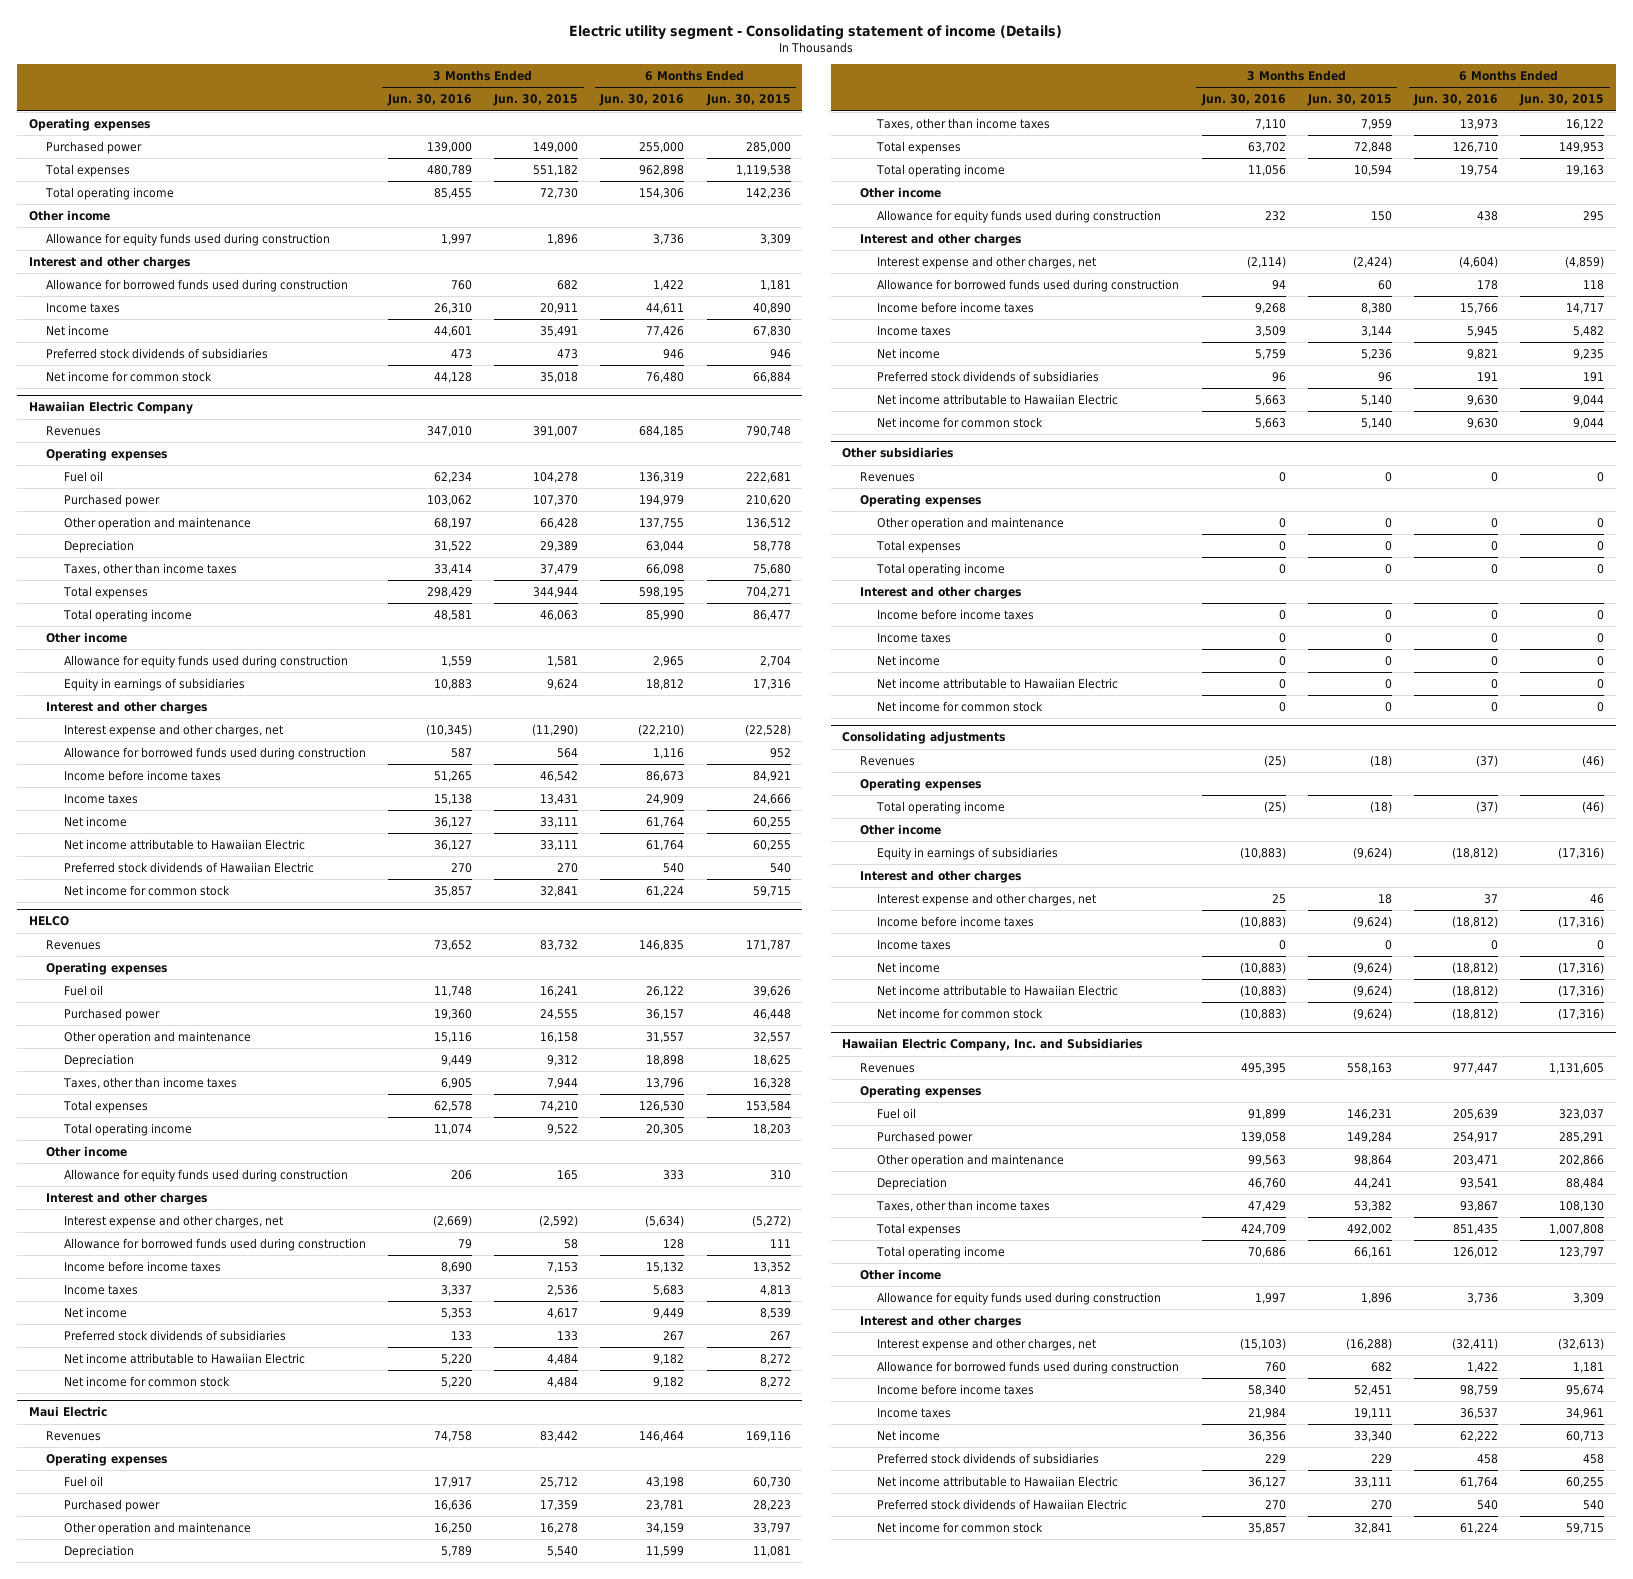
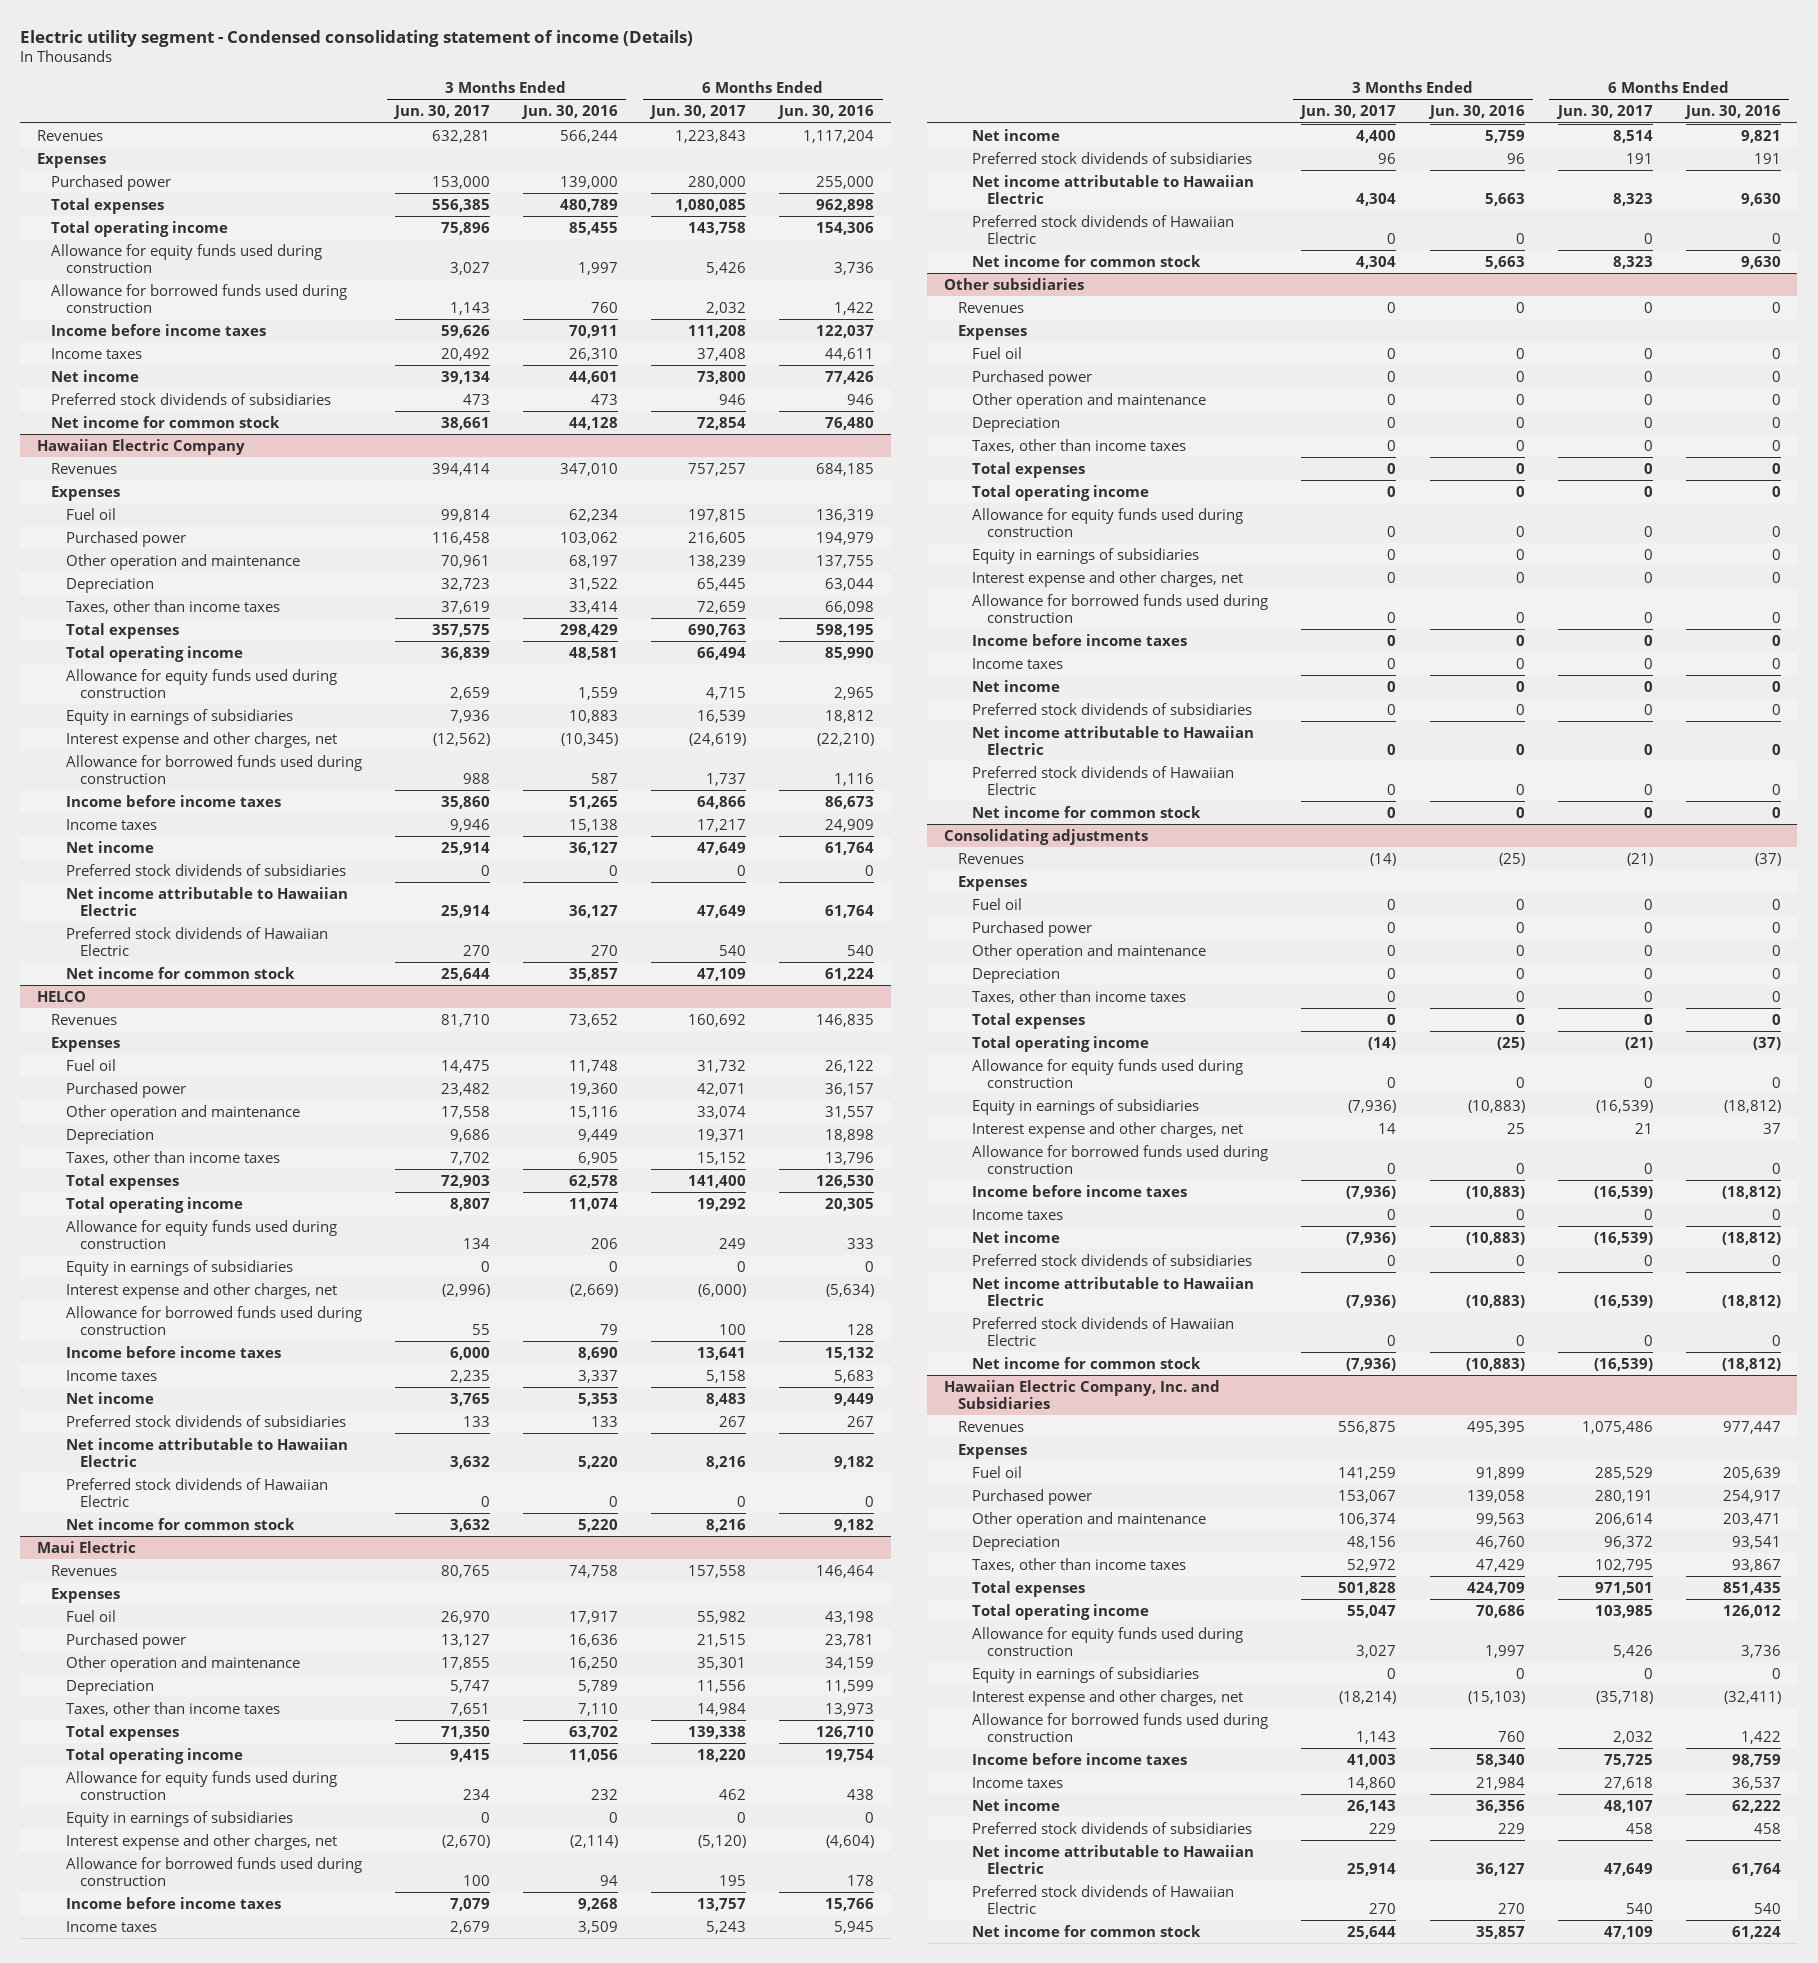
- Electric utility segment - Consolidating statement of income (Details)
+ Electric utility segment - Condensed consolidating statement of income (Details)
- | 3 Months Ended Jun. 30, 2016 | 3 Months Ended Jun. 30, 2015 | 6 Months Ended Jun. 30, 2016 | 6 Months Ended Jun. 30, 2015
+ | 3 Months Ended Jun. 30, 2017 | 3 Months Ended Jun. 30, 2016 | 6 Months Ended Jun. 30, 2017 | 6 Months Ended Jun. 30, 2016
- Operating expenses
+ Revenues | 632,281 | 566,244 | 1,223,843 | 1,117,204
+ Expenses
- Other income
- Interest and other charges
+ Income before income taxes | 59,626 | 70,911 | 111,208 | 122,037
@ Hawaiian Electric Company
- Operating expenses
+ Expenses
- Other income
- Interest and other charges
+ Preferred stock dividends of subsidiaries | 0 | 0 | 0 | 0
@ HELCO
- Operating expenses
+ Expenses
- Other income
- Interest and other charges
+ Equity in earnings of subsidiaries | 0 | 0 | 0 | 0
+ Preferred stock dividends of Hawaiian Electric | 0 | 0 | 0 | 0
@ Maui Electric
- Operating expenses
+ Expenses
- Other income
- Interest and other charges
+ Equity in earnings of subsidiaries | 0 | 0 | 0 | 0
+ Preferred stock dividends of Hawaiian Electric | 0 | 0 | 0 | 0
@ Other subsidiaries
- Operating expenses
+ Expenses
+ Fuel oil | 0 | 0 | 0 | 0
+ Purchased power | 0 | 0 | 0 | 0
+ Depreciation | 0 | 0 | 0 | 0
+ Taxes, other than income taxes | 0 | 0 | 0 | 0
- Interest and other charges
+ Allowance for equity funds used during construction | 0 | 0 | 0 | 0
+ Equity in earnings of subsidiaries | 0 | 0 | 0 | 0
+ Interest expense and other charges, net | 0 | 0 | 0 | 0
+ Allowance for borrowed funds used during construction | 0 | 0 | 0 | 0
+ Preferred stock dividends of subsidiaries | 0 | 0 | 0 | 0
+ Preferred stock dividends of Hawaiian Electric | 0 | 0 | 0 | 0
@ Consolidating adjustments
- Operating expenses
+ Expenses
+ Fuel oil | 0 | 0 | 0 | 0
+ Purchased power | 0 | 0 | 0 | 0
+ Other operation and maintenance | 0 | 0 | 0 | 0
+ Depreciation | 0 | 0 | 0 | 0
+ Taxes, other than income taxes | 0 | 0 | 0 | 0
+ Total expenses | 0 | 0 | 0 | 0
- Other income
+ Allowance for equity funds used during construction | 0 | 0 | 0 | 0
- Interest and other charges
+ Allowance for borrowed funds used during construction | 0 | 0 | 0 | 0
+ Preferred stock dividends of subsidiaries | 0 | 0 | 0 | 0
+ Preferred stock dividends of Hawaiian Electric | 0 | 0 | 0 | 0
@ Hawaiian Electric Company, Inc. and Subsidiaries
- Operating expenses
+ Expenses
- Other income
- Interest and other charges
+ Equity in earnings of subsidiaries | 0 | 0 | 0 | 0

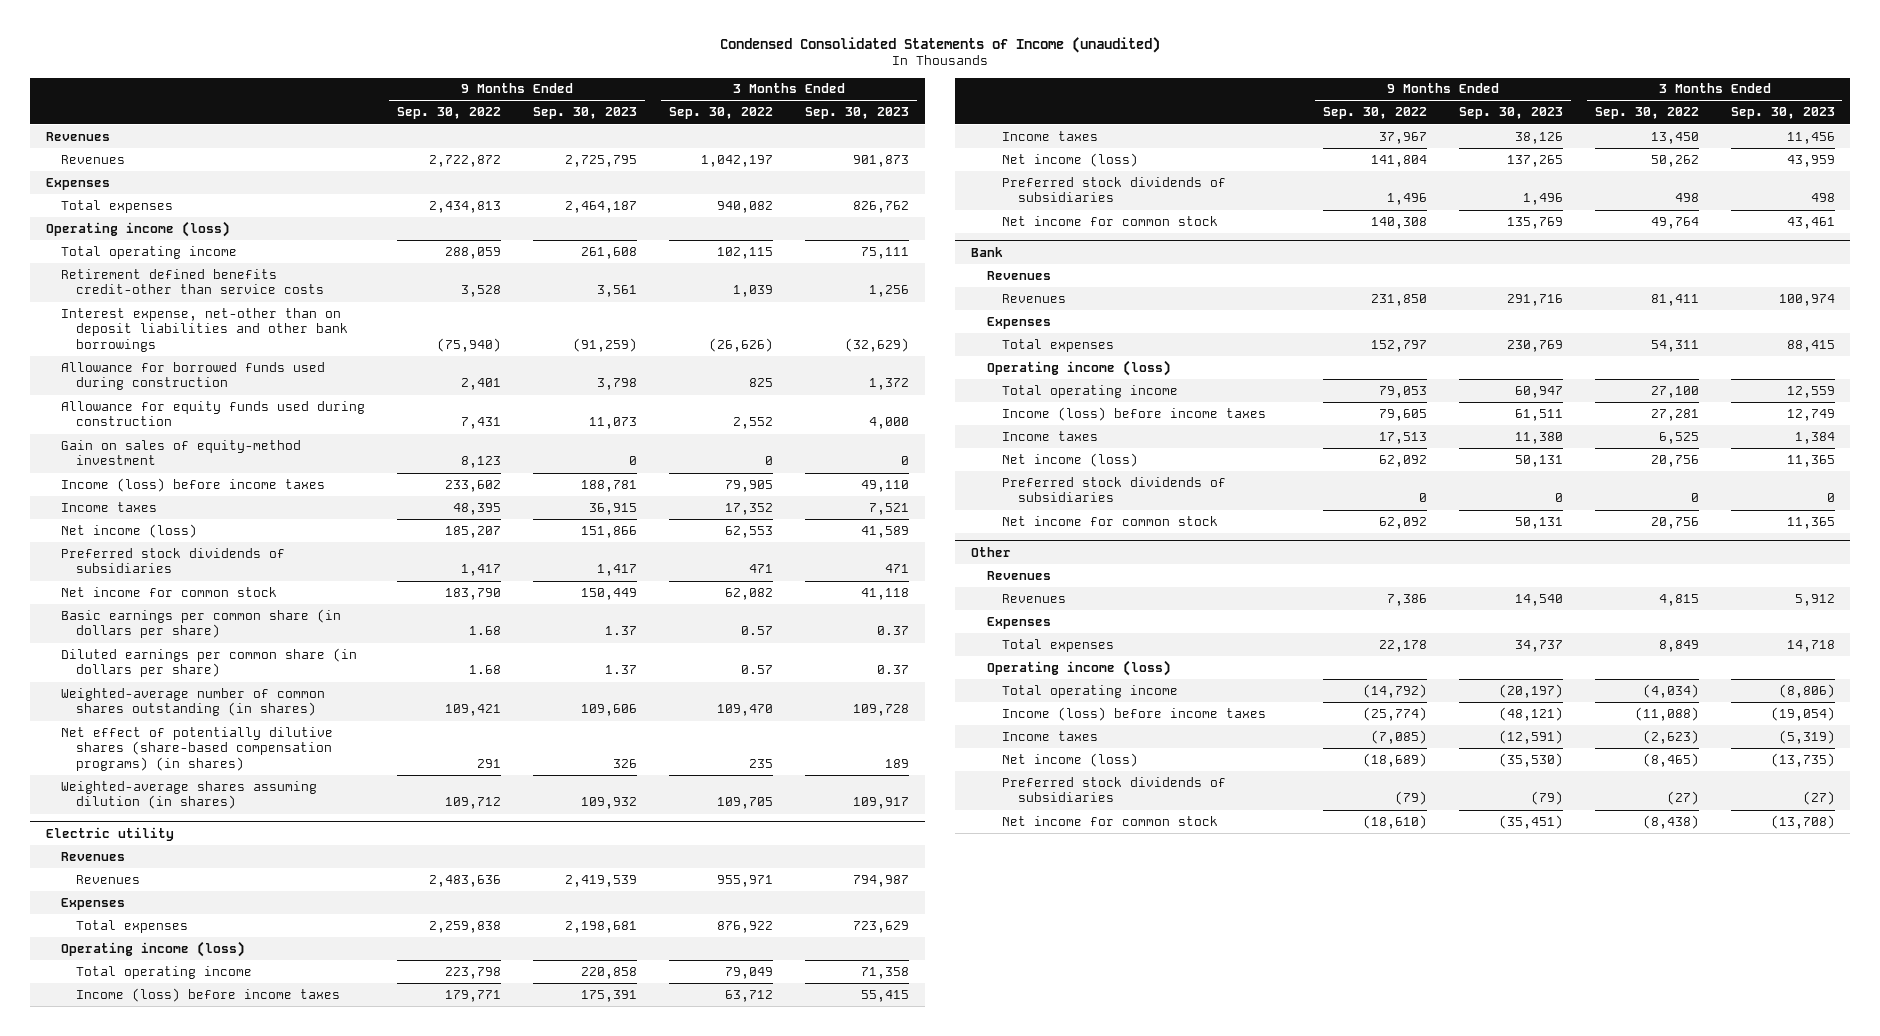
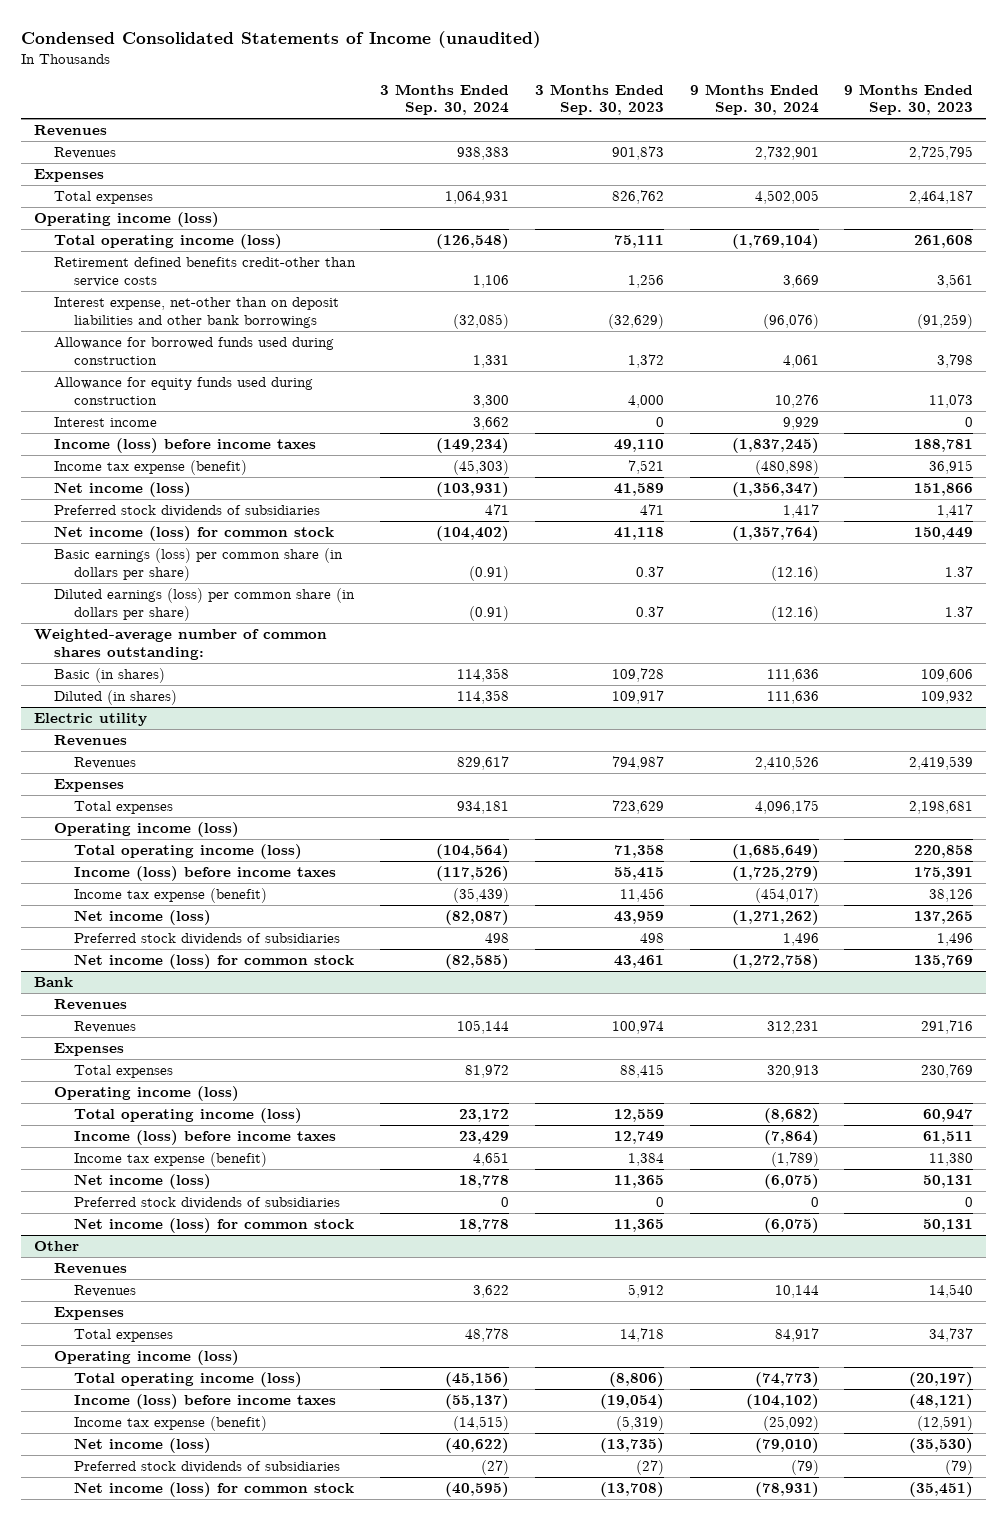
- | 9 Months Ended Sep. 30, 2022 | 9 Months Ended Sep. 30, 2023 | 3 Months Ended Sep. 30, 2022 | 3 Months Ended Sep. 30, 2023
+ | 3 Months Ended Sep. 30, 2024 | 3 Months Ended Sep. 30, 2023 | 9 Months Ended Sep. 30, 2024 | 9 Months Ended Sep. 30, 2023
- Total operating income | 288,059 | 261,608 | 102,115 | 75,111
+ Total operating income (loss) | (126,548) | 75,111 | (1,769,104) | 261,608
- Gain on sales of equity-method investment | 8,123 | 0 | 0 | 0
+ Interest income | 3,662 | 0 | 9,929 | 0
- Income taxes | 48,395 | 36,915 | 17,352 | 7,521
+ Income tax expense (benefit) | (45,303) | 7,521 | (480,898) | 36,915
- Net income for common stock | 183,790 | 150,449 | 62,082 | 41,118
- Basic earnings per common share (in dollars per share) | 1.68 | 1.37 | 0.57 | 0.37
- Diluted earnings per common share (in dollars per share) | 1.68 | 1.37 | 0.57 | 0.37
- Weighted-average number of common shares outstanding (in shares) | 109,421 | 109,606 | 109,470 | 109,728
- Net effect of potentially dilutive shares (share-based compensation programs) (in shares) | 291 | 326 | 235 | 189
- Weighted-average shares assuming dilution (in shares) | 109,712 | 109,932 | 109,705 | 109,917
+ Net income (loss) for common stock | (104,402) | 41,118 | (1,357,764) | 150,449
+ Basic earnings (loss) per common share (in dollars per share) | (0.91) | 0.37 | (12.16) | 1.37
+ Diluted earnings (loss) per common share (in dollars per share) | (0.91) | 0.37 | (12.16) | 1.37
+ Weighted-average number of common shares outstanding:
+ Basic (in shares) | 114,358 | 109,728 | 111,636 | 109,606
+ Diluted (in shares) | 114,358 | 109,917 | 111,636 | 109,932
@ Electric utility
- Total operating income | 223,798 | 220,858 | 79,049 | 71,358
+ Total operating income (loss) | (104,564) | 71,358 | (1,685,649) | 220,858
- Income taxes | 37,967 | 38,126 | 13,450 | 11,456
+ Income tax expense (benefit) | (35,439) | 11,456 | (454,017) | 38,126
- Net income for common stock | 140,308 | 135,769 | 49,764 | 43,461
+ Net income (loss) for common stock | (82,585) | 43,461 | (1,272,758) | 135,769
@ Bank
- Total operating income | 79,053 | 60,947 | 27,100 | 12,559
+ Total operating income (loss) | 23,172 | 12,559 | (8,682) | 60,947
- Income taxes | 17,513 | 11,380 | 6,525 | 1,384
+ Income tax expense (benefit) | 4,651 | 1,384 | (1,789) | 11,380
- Net income for common stock | 62,092 | 50,131 | 20,756 | 11,365
+ Net income (loss) for common stock | 18,778 | 11,365 | (6,075) | 50,131
@ Other
- Total operating income | (14,792) | (20,197) | (4,034) | (8,806)
+ Total operating income (loss) | (45,156) | (8,806) | (74,773) | (20,197)
- Income taxes | (7,085) | (12,591) | (2,623) | (5,319)
+ Income tax expense (benefit) | (14,515) | (5,319) | (25,092) | (12,591)
- Net income for common stock | (18,610) | (35,451) | (8,438) | (13,708)
+ Net income (loss) for common stock | (40,595) | (13,708) | (78,931) | (35,451)

